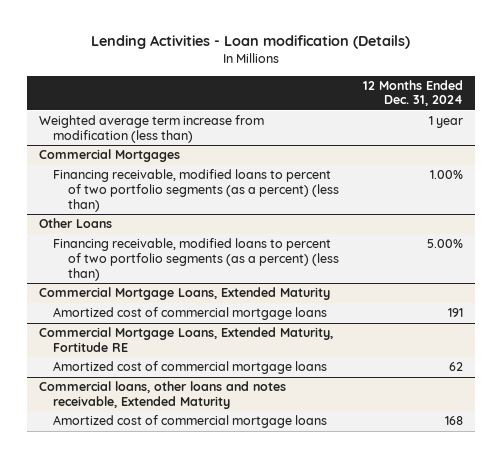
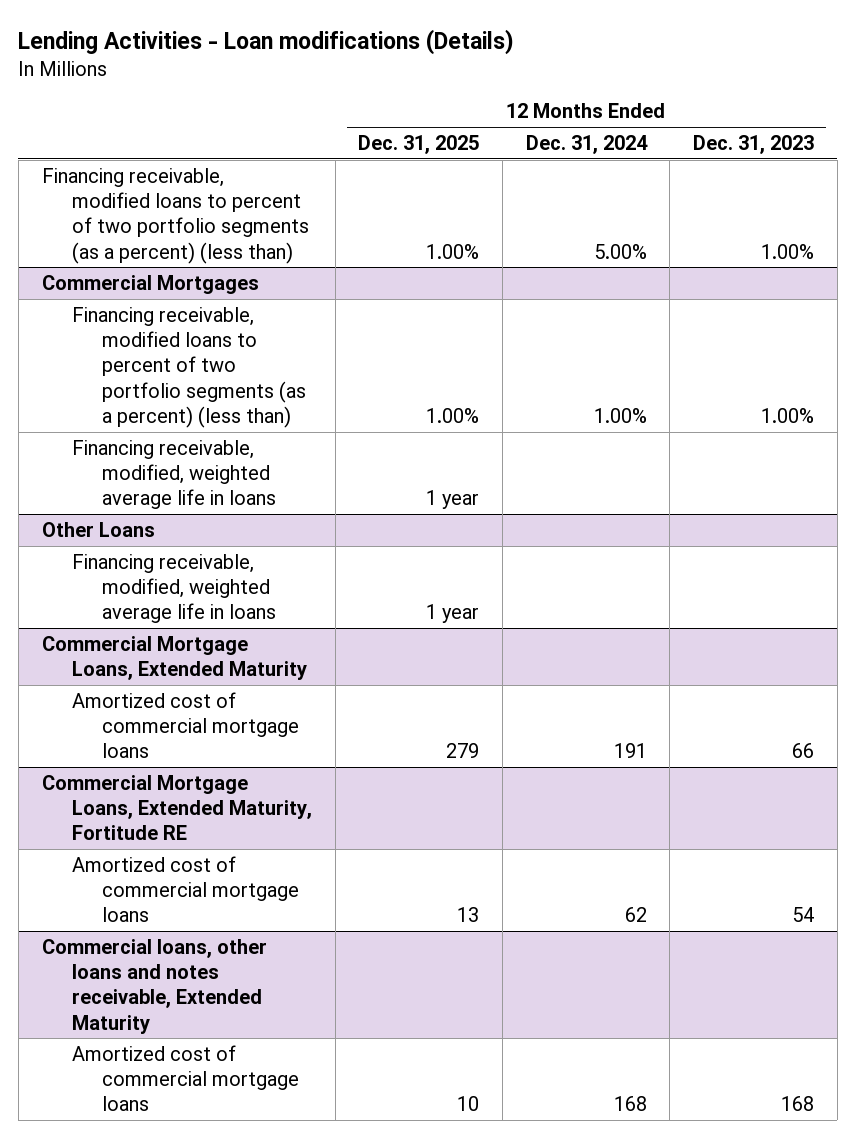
- Lending Activities - Loan modification (Details)
+ Lending Activities - Loan modifications (Details)
- | 12 Months Ended Dec. 31, 2024
+ | 12 Months Ended Dec. 31, 2025 | 12 Months Ended Dec. 31, 2024 | 12 Months Ended Dec. 31, 2023
- Weighted average term increase from modification (less than) | 1 year
+ Financing receivable, modified loans to percent of two portfolio segments (as a percent) (less than) | 1.00% | 5.00% | 1.00%
@ Commercial Mortgages
+ Financing receivable, modified, weighted average life in loans | 1 year | |
@ Other Loans
- Financing receivable, modified loans to percent of two portfolio segments (as a percent) (less than) | 5.00%
+ Financing receivable, modified, weighted average life in loans | 1 year | |

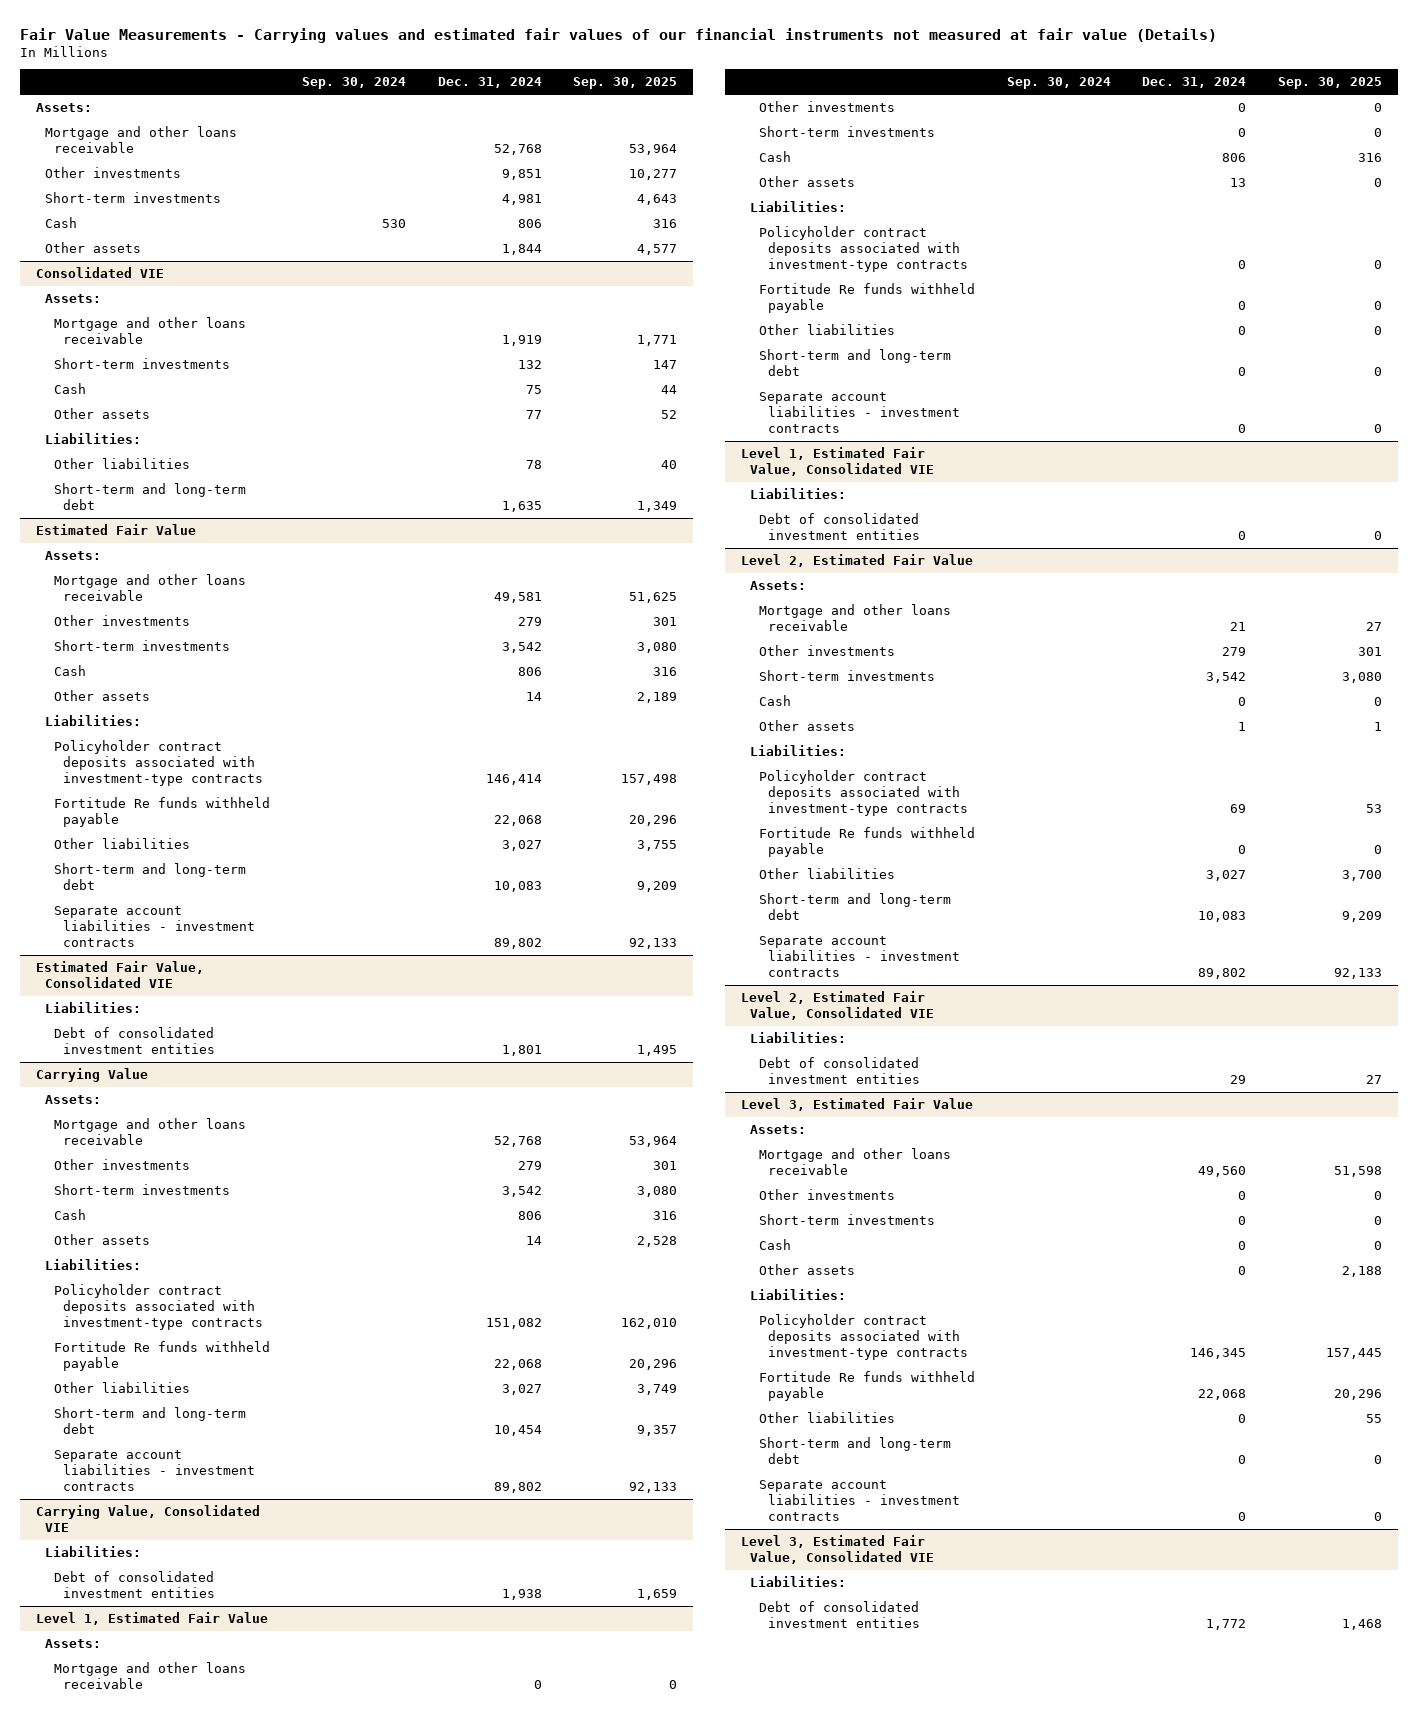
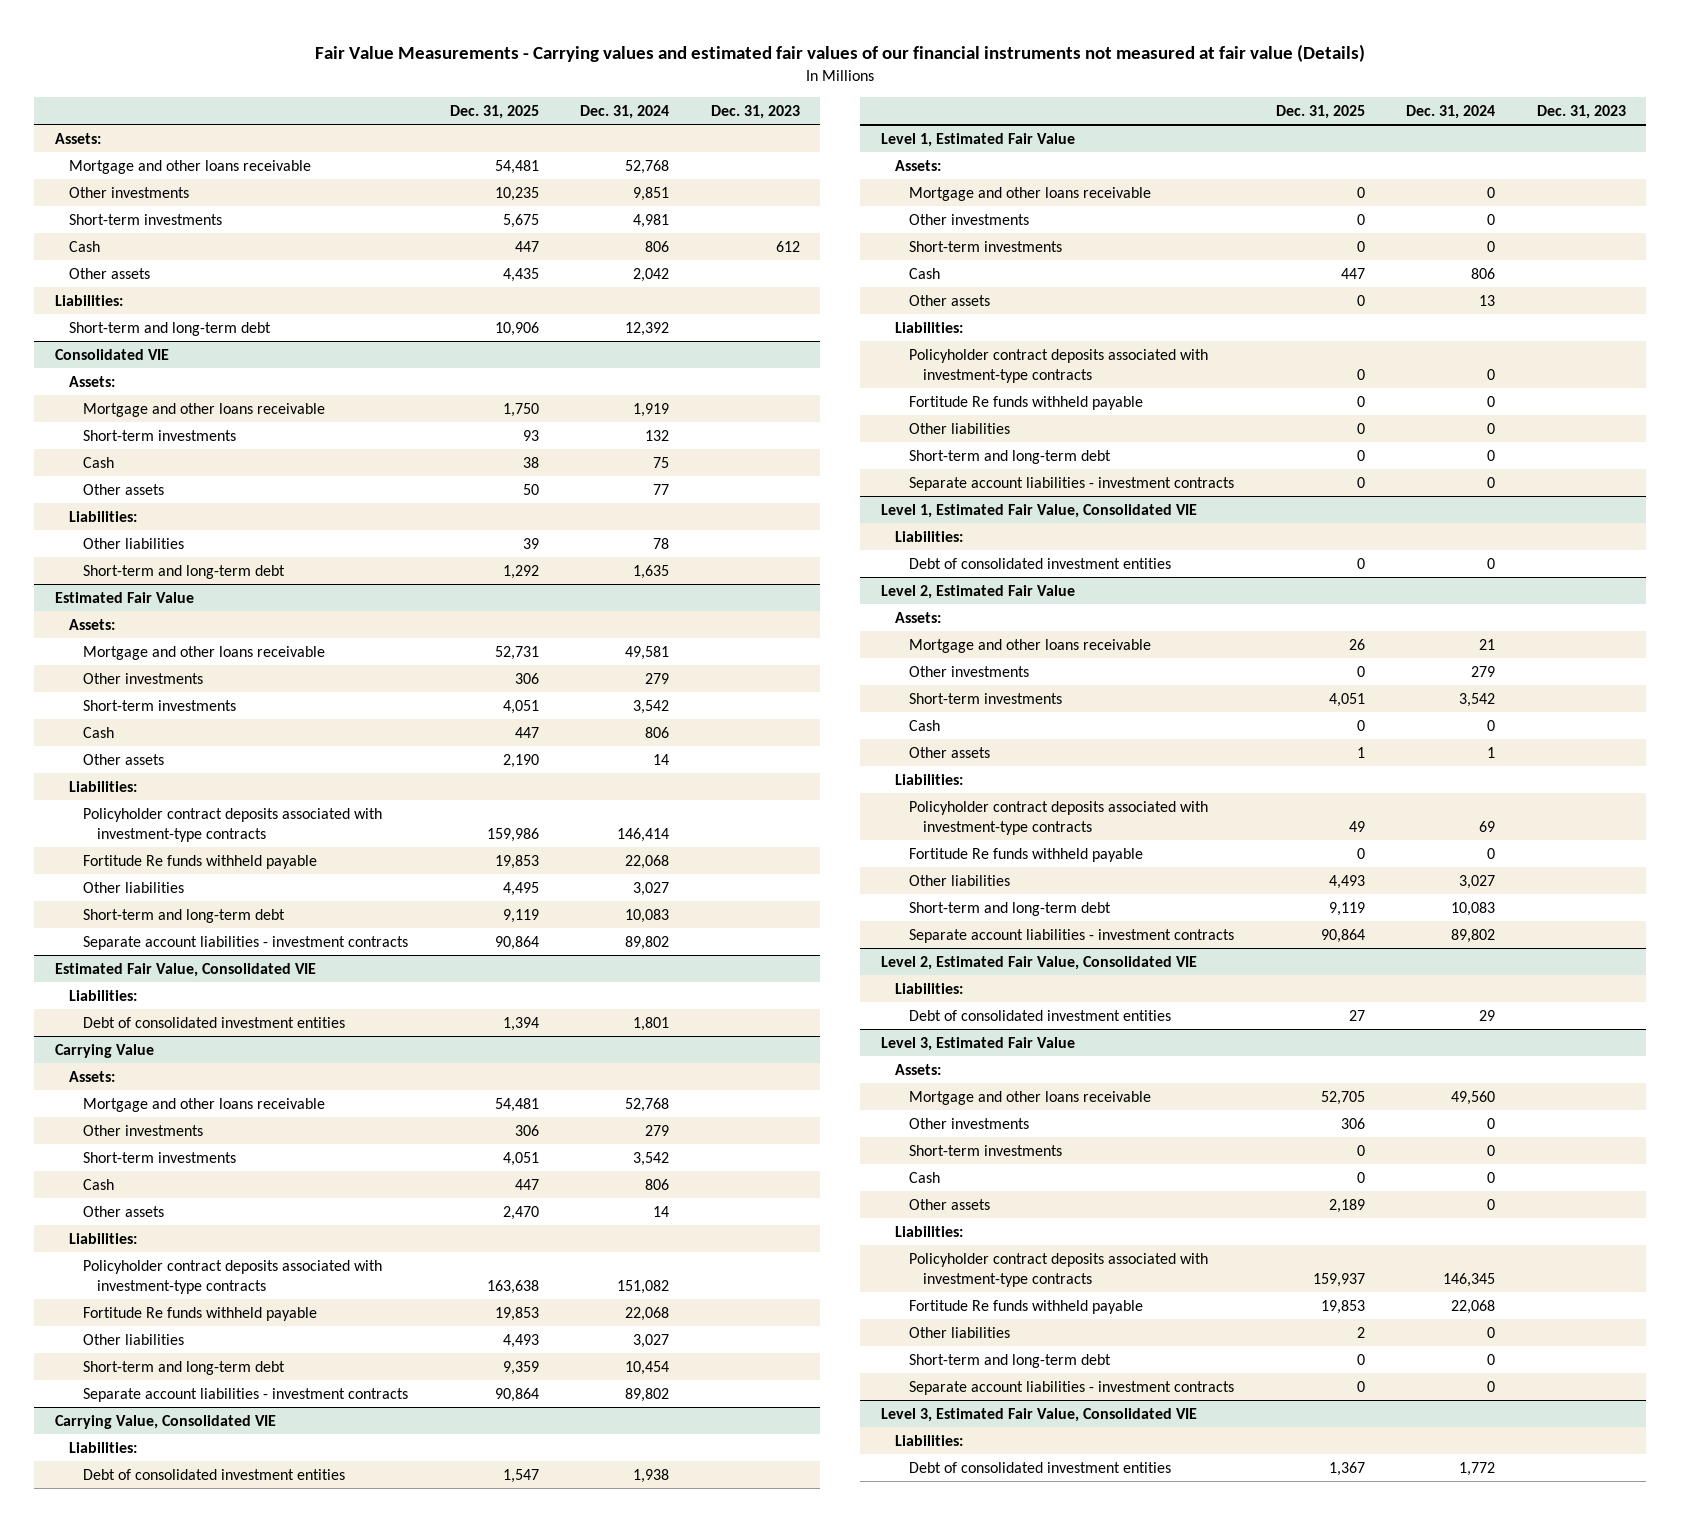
- | Sep. 30, 2024 | Dec. 31, 2024 | Sep. 30, 2025
+ | Dec. 31, 2025 | Dec. 31, 2024 | Dec. 31, 2023
- Other assets | | 1,844 | 4,577
+ Other assets | 4,435 | 2,042 |
+ Liabilities:
+ Short-term and long-term debt | 10,906 | 12,392 |

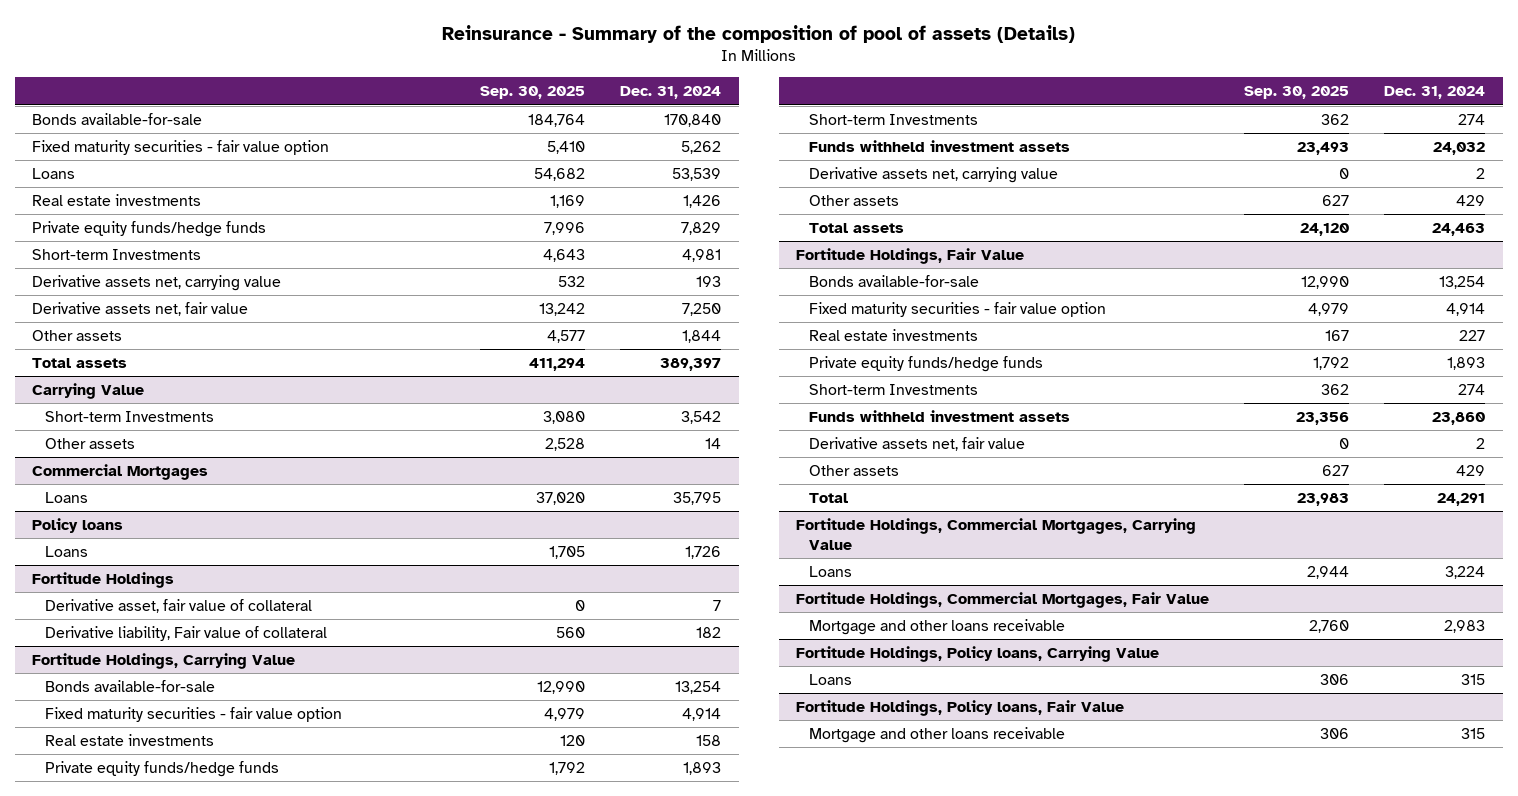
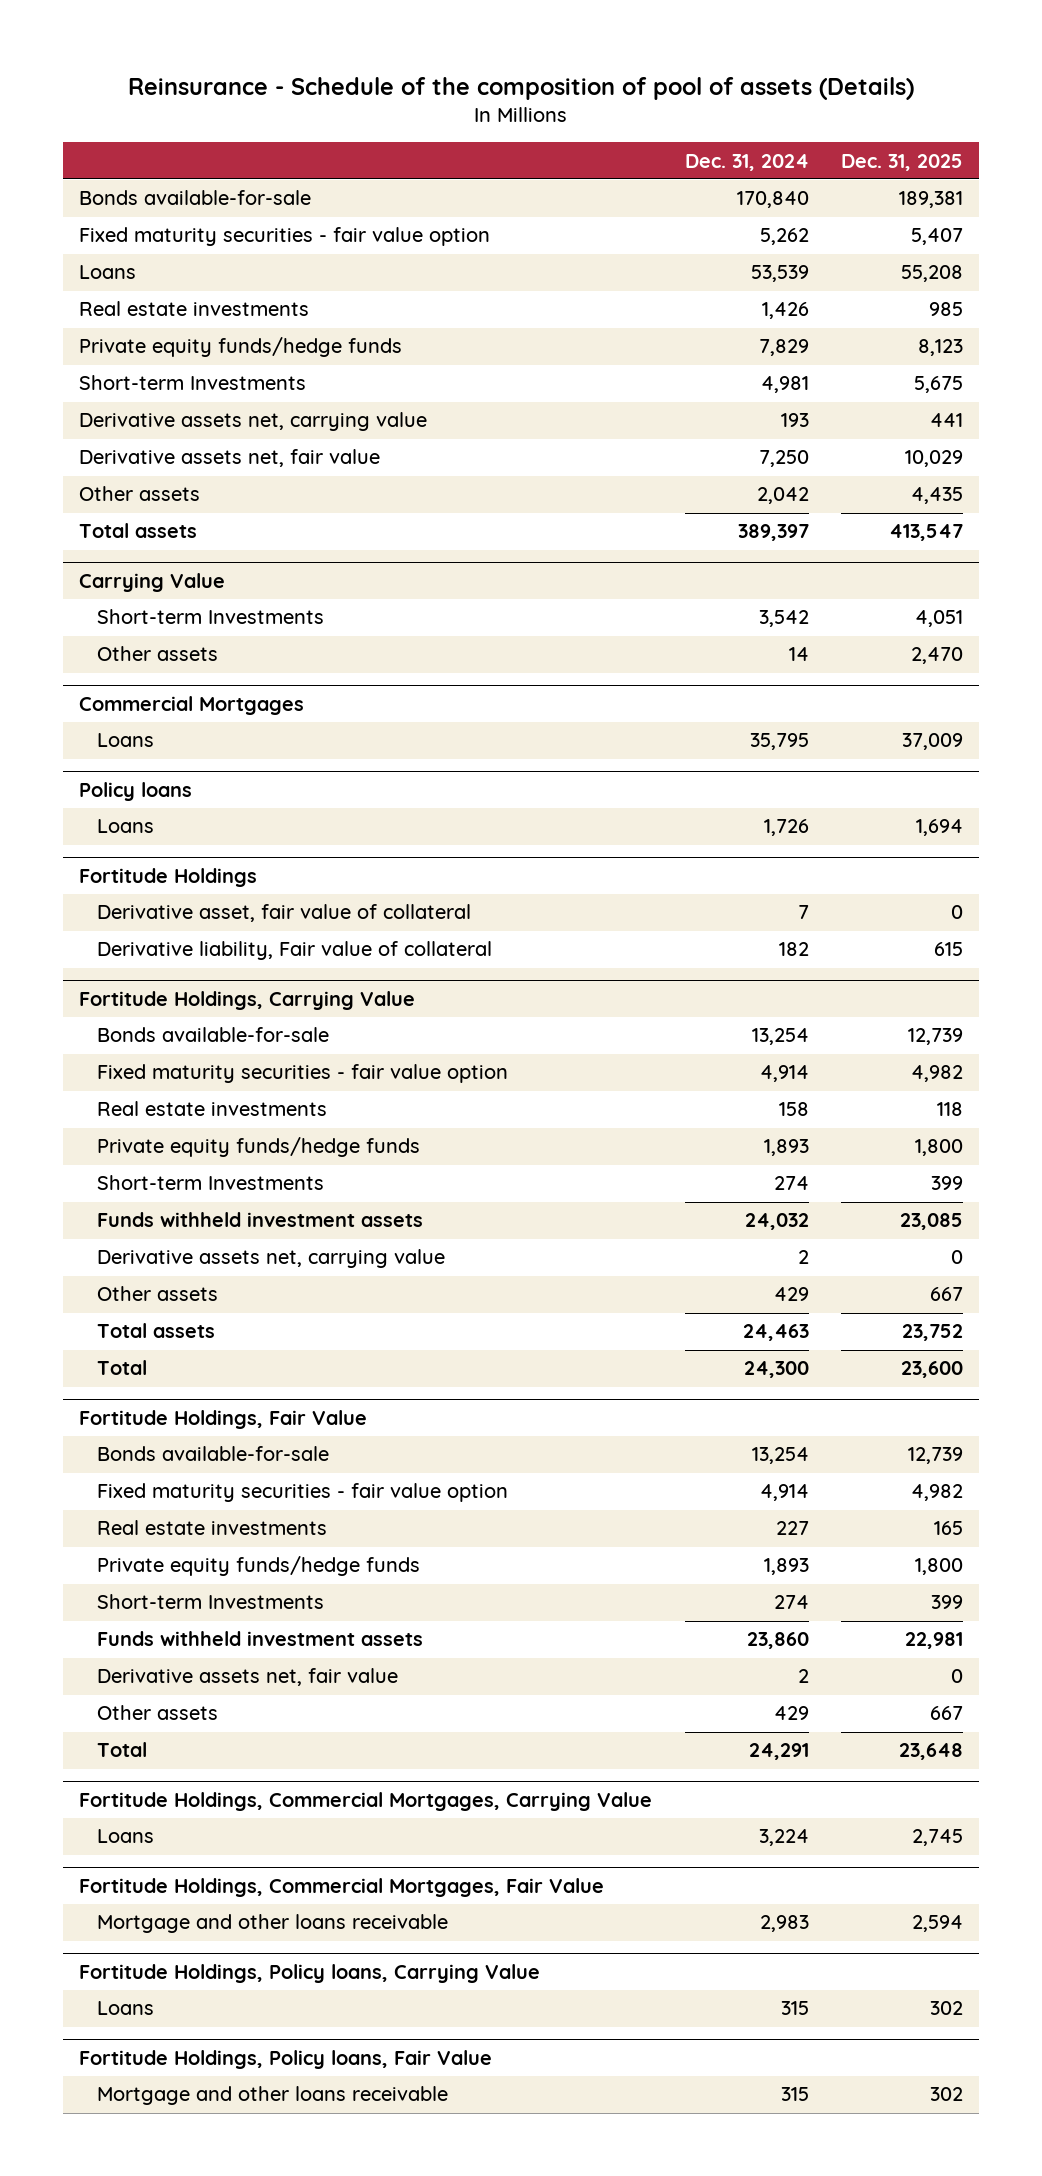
- Reinsurance - Summary of the composition of pool of assets (Details)
+ Reinsurance - Schedule of the composition of pool of assets (Details)
- | Sep. 30, 2025 | Dec. 31, 2024
+ | Dec. 31, 2024 | Dec. 31, 2025
- Other assets | 4,577 | 1,844
+ Other assets | 2,042 | 4,435
@ Fortitude Holdings, Carrying Value
+ Total | 24,300 | 23,600

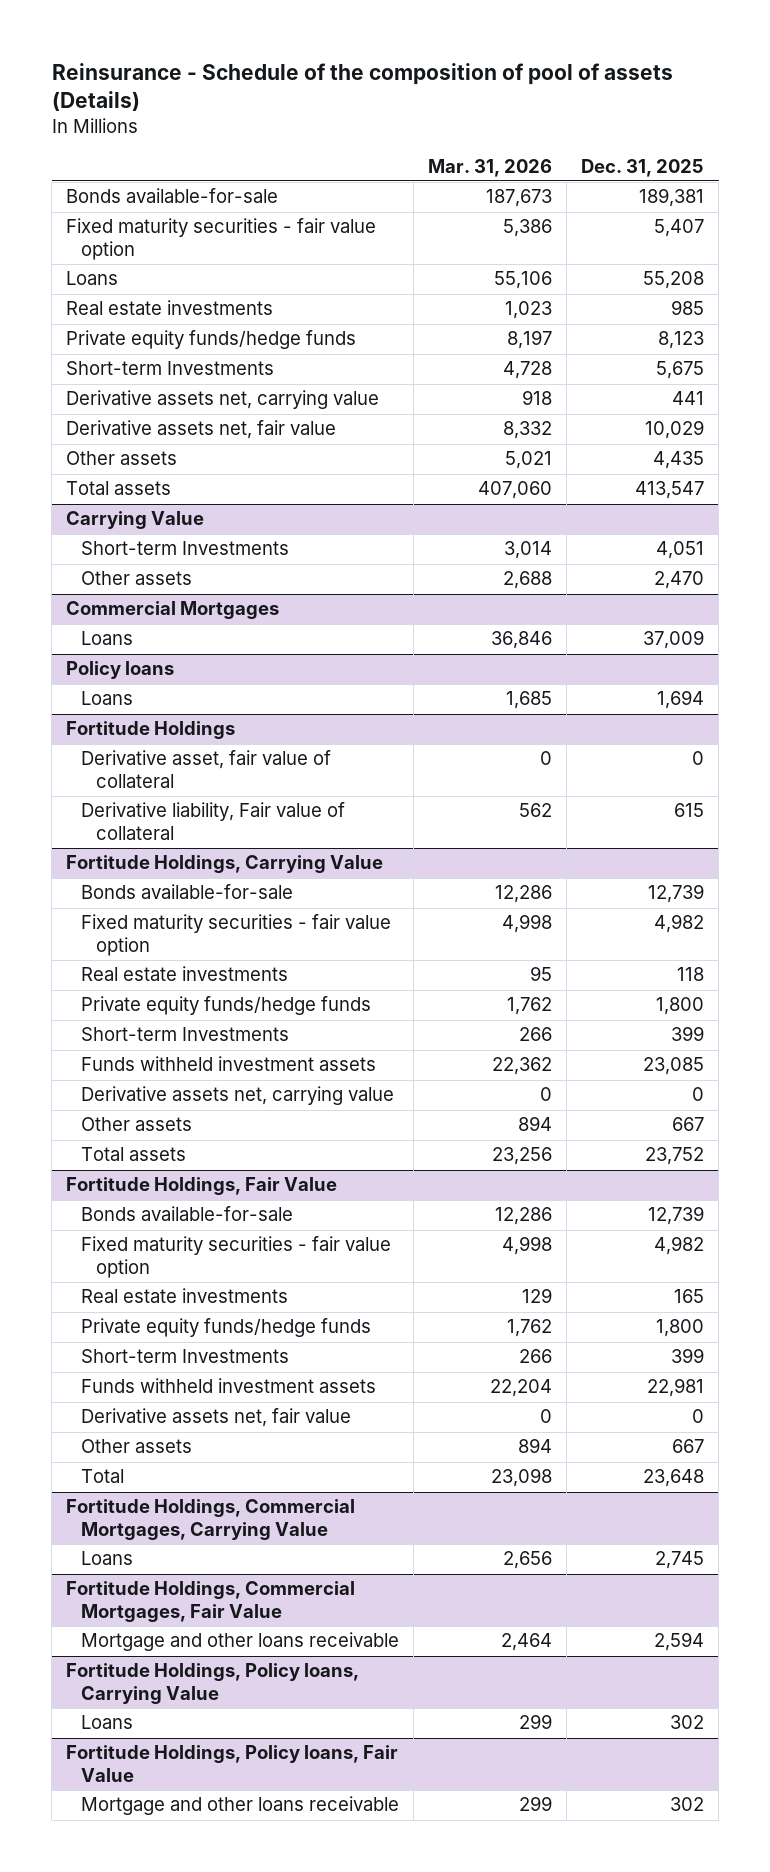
- | Dec. 31, 2024 | Dec. 31, 2025
+ | Mar. 31, 2026 | Dec. 31, 2025
@ Fortitude Holdings, Carrying Value
- Total | 24,300 | 23,600

